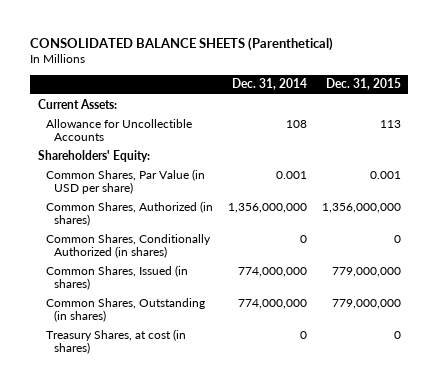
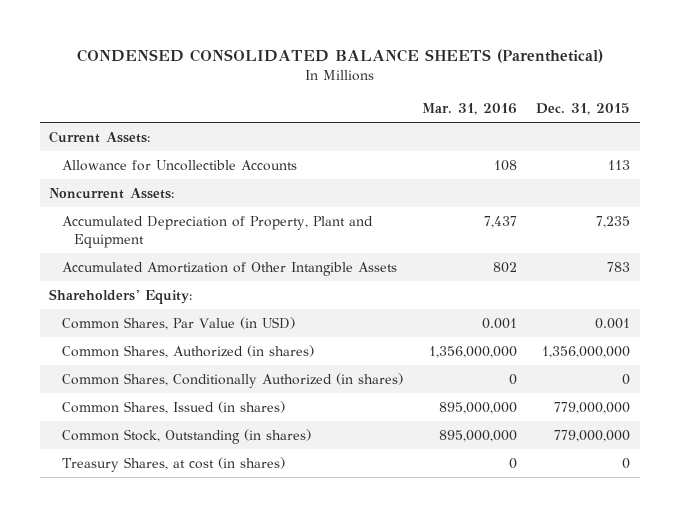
- CONSOLIDATED BALANCE SHEETS (Parenthetical)
+ CONDENSED CONSOLIDATED BALANCE SHEETS (Parenthetical)
- | Dec. 31, 2014 | Dec. 31, 2015
+ | Mar. 31, 2016 | Dec. 31, 2015
+ Noncurrent Assets:
+ Accumulated Depreciation of Property, Plant and Equipment | 7,437 | 7,235
+ Accumulated Amortization of Other Intangible Assets | 802 | 783
- Common Shares, Par Value (in USD per share) | 0.001 | 0.001
+ Common Shares, Par Value (in USD) | 0.001 | 0.001
- Common Shares, Outstanding (in shares) | 774,000,000 | 779,000,000
+ Common Stock, Outstanding (in shares) | 895,000,000 | 779,000,000

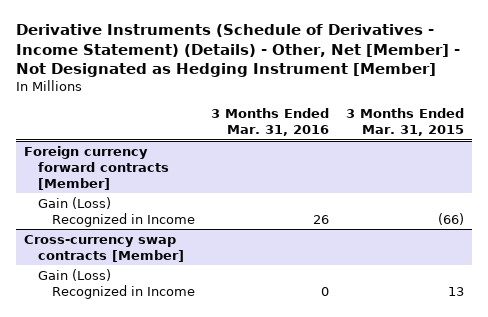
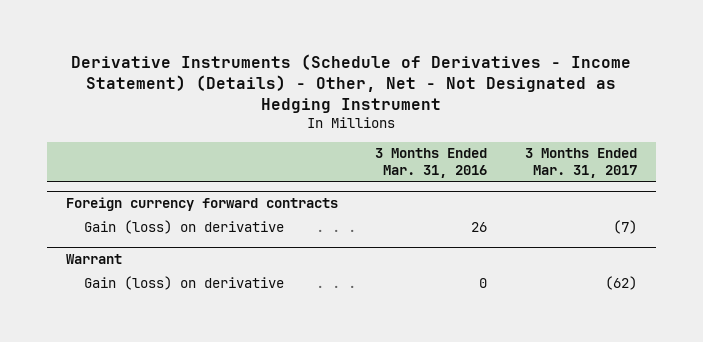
- Derivative Instruments (Schedule of Derivatives - Income Statement) (Details) - Other, Net [Member] - Not Designated as Hedging Instrument [Member]
+ Derivative Instruments (Schedule of Derivatives - Income Statement) (Details) - Other, Net - Not Designated as Hedging Instrument
- | 3 Months Ended Mar. 31, 2016 | 3 Months Ended Mar. 31, 2015
+ | 3 Months Ended Mar. 31, 2016 | 3 Months Ended Mar. 31, 2017
- Foreign currency forward contracts [Member]
- Gain (Loss) Recognized in Income | 26 | (66)
- Cross-currency swap contracts [Member]
- Gain (Loss) Recognized in Income | 0 | 13
+ Foreign currency forward contracts
+ Gain (loss) on derivative | 26 | (7)
+ Warrant
+ Gain (loss) on derivative | 0 | (62)

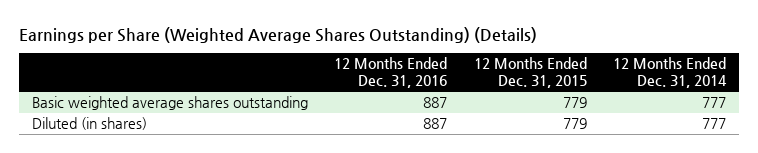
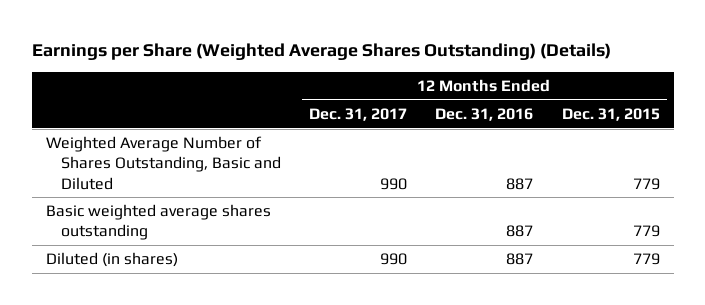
- | 12 Months Ended Dec. 31, 2016 | 12 Months Ended Dec. 31, 2015 | 12 Months Ended Dec. 31, 2014
+ | 12 Months Ended Dec. 31, 2017 | 12 Months Ended Dec. 31, 2016 | 12 Months Ended Dec. 31, 2015
+ Weighted Average Number of Shares Outstanding, Basic and Diluted | 990 | 887 | 779

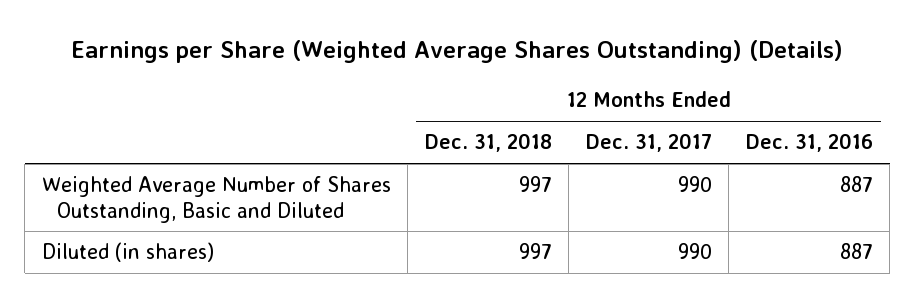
- | 12 Months Ended Dec. 31, 2017 | 12 Months Ended Dec. 31, 2016 | 12 Months Ended Dec. 31, 2015
+ | 12 Months Ended Dec. 31, 2018 | 12 Months Ended Dec. 31, 2017 | 12 Months Ended Dec. 31, 2016
- Basic weighted average shares outstanding | | 887 | 779

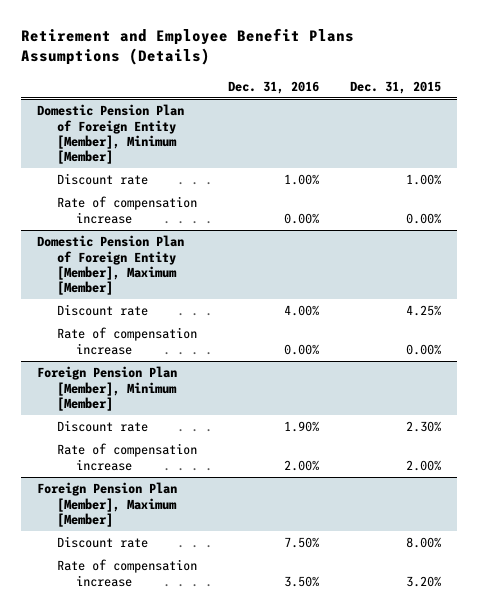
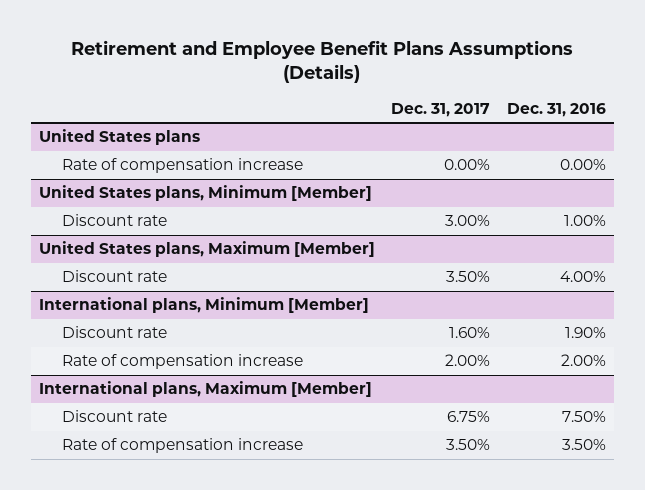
- | Dec. 31, 2016 | Dec. 31, 2015
+ | Dec. 31, 2017 | Dec. 31, 2016
- Domestic Pension Plan of Foreign Entity [Member], Minimum [Member]
- Discount rate | 1.00% | 1.00%
+ United States plans
- Domestic Pension Plan of Foreign Entity [Member], Maximum [Member]
+ United States plans, Minimum [Member]
+ Discount rate | 3.00% | 1.00%
+ United States plans, Maximum [Member]
- Rate of compensation increase | 0.00% | 0.00%
- Foreign Pension Plan [Member], Minimum [Member]
+ International plans, Minimum [Member]
- Foreign Pension Plan [Member], Maximum [Member]
+ International plans, Maximum [Member]

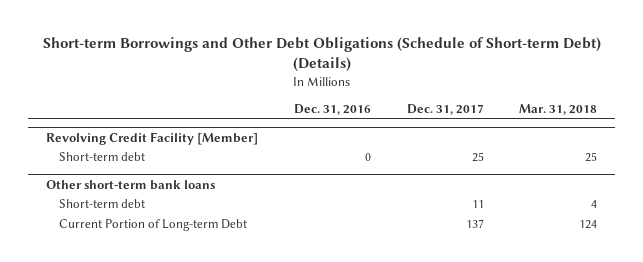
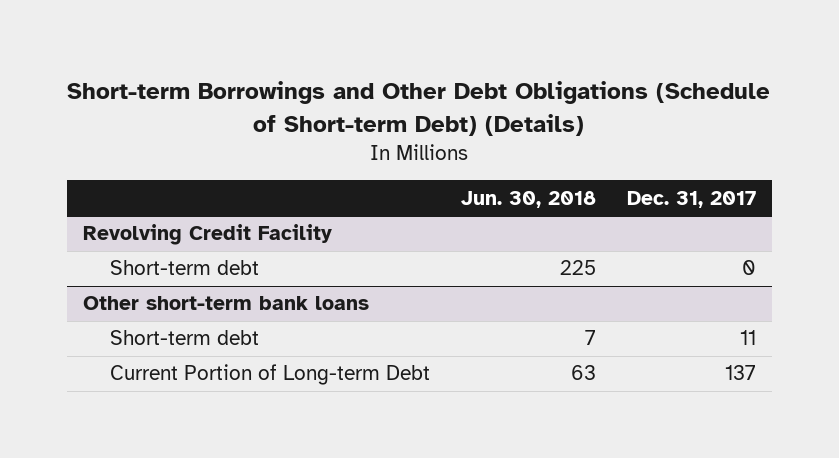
- | Dec. 31, 2016 | Dec. 31, 2017 | Mar. 31, 2018
+ | Jun. 30, 2018 | Dec. 31, 2017
- Revolving Credit Facility [Member]
- Short-term debt | 0 | 25 | 25
+ Revolving Credit Facility
+ Short-term debt | 225 | 0

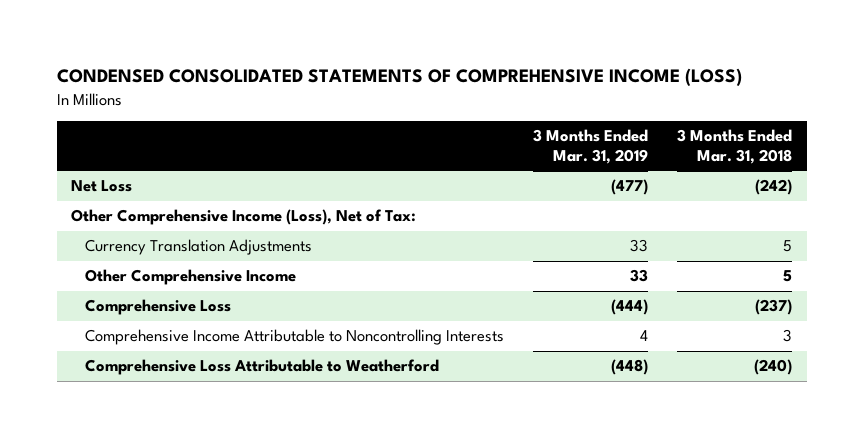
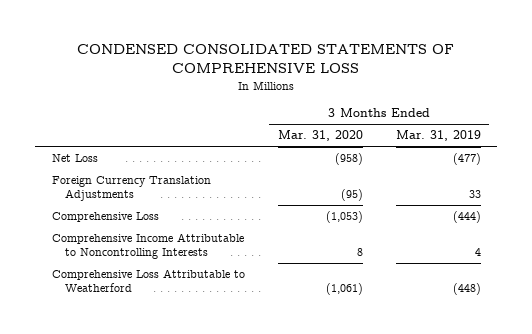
- CONDENSED CONSOLIDATED STATEMENTS OF COMPREHENSIVE INCOME (LOSS)
+ CONDENSED CONSOLIDATED STATEMENTS OF COMPREHENSIVE LOSS
- | 3 Months Ended Mar. 31, 2019 | 3 Months Ended Mar. 31, 2018
+ | 3 Months Ended Mar. 31, 2020 | 3 Months Ended Mar. 31, 2019
- Other Comprehensive Income (Loss), Net of Tax:
- Currency Translation Adjustments | 33 | 5
- Other Comprehensive Income | 33 | 5
+ Foreign Currency Translation Adjustments | (95) | 33

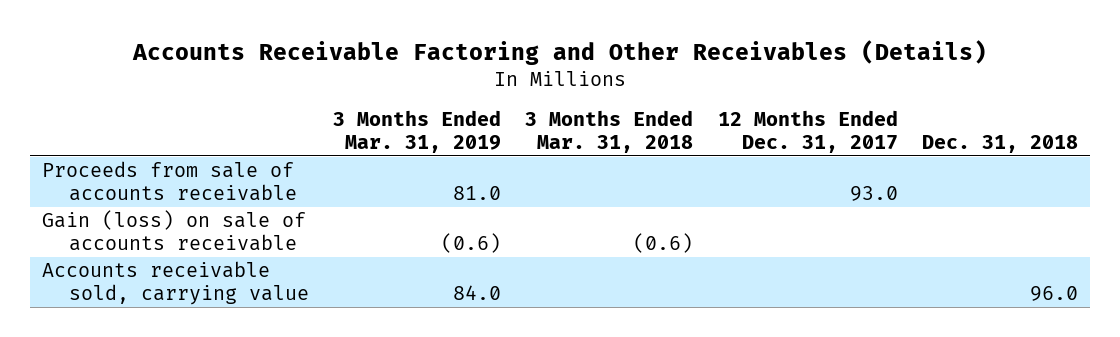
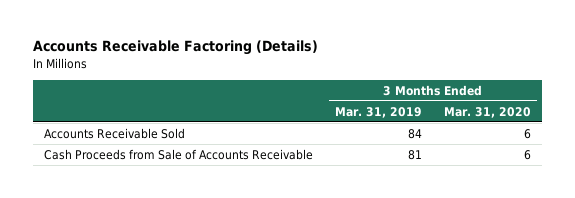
- Accounts Receivable Factoring and Other Receivables (Details)
+ Accounts Receivable Factoring (Details)
- | 3 Months Ended Mar. 31, 2019 | 3 Months Ended Mar. 31, 2018 | 12 Months Ended Dec. 31, 2017 | Dec. 31, 2018
+ | 3 Months Ended Mar. 31, 2019 | 3 Months Ended Mar. 31, 2020
- Proceeds from sale of accounts receivable | 81.0 | | 93.0 |
- Gain (loss) on sale of accounts receivable | (0.6) | (0.6) | |
- Accounts receivable sold, carrying value | 84.0 | | | 96.0
+ Accounts Receivable Sold | 84 | 6
+ Cash Proceeds from Sale of Accounts Receivable | 81 | 6

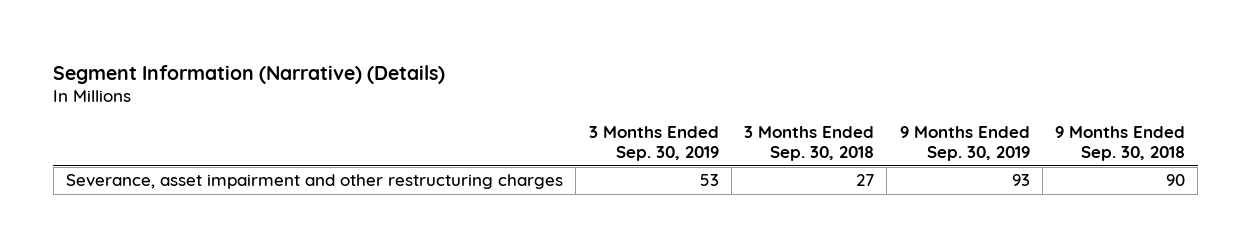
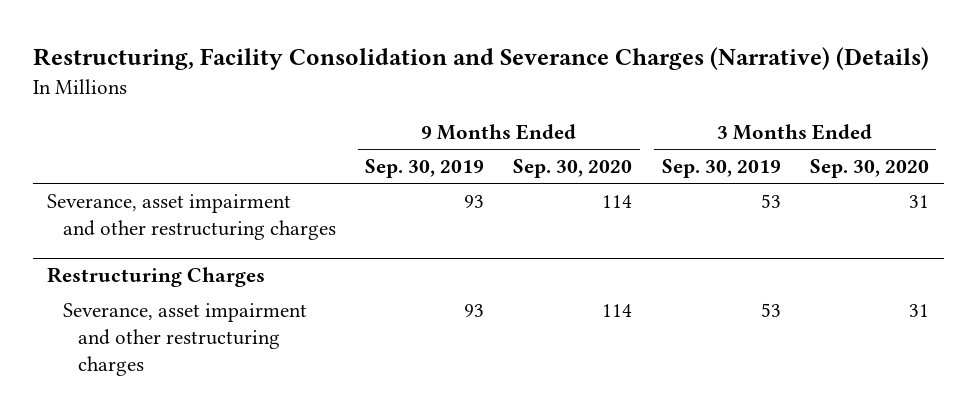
- Segment Information (Narrative) (Details)
+ Restructuring, Facility Consolidation and Severance Charges (Narrative) (Details)
- | 3 Months Ended Sep. 30, 2019 | 3 Months Ended Sep. 30, 2018 | 9 Months Ended Sep. 30, 2019 | 9 Months Ended Sep. 30, 2018
+ | 9 Months Ended Sep. 30, 2019 | 9 Months Ended Sep. 30, 2020 | 3 Months Ended Sep. 30, 2019 | 3 Months Ended Sep. 30, 2020
+ Restructuring Charges
+ Severance, asset impairment and other restructuring charges | 93 | 114 | 53 | 31

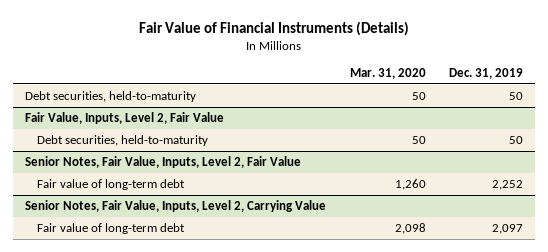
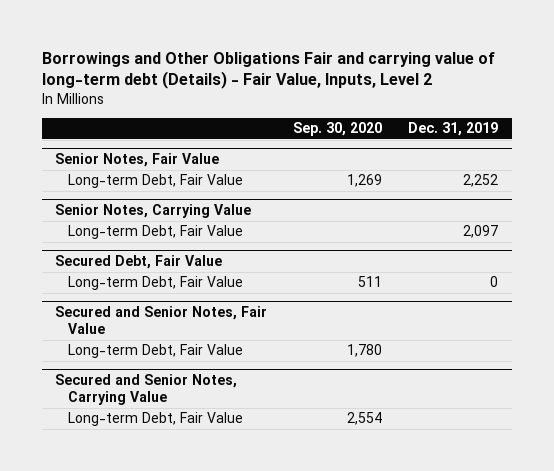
- Fair Value of Financial Instruments (Details)
+ Borrowings and Other Obligations Fair and carrying value of long-term debt (Details) - Fair Value, Inputs, Level 2
- | Mar. 31, 2020 | Dec. 31, 2019
+ | Sep. 30, 2020 | Dec. 31, 2019
- Debt securities, held-to-maturity | 50 | 50
- Fair Value, Inputs, Level 2, Fair Value
- Debt securities, held-to-maturity | 50 | 50
- Senior Notes, Fair Value, Inputs, Level 2, Fair Value
- Fair value of long-term debt | 1,260 | 2,252
- Senior Notes, Fair Value, Inputs, Level 2, Carrying Value
- Fair value of long-term debt | 2,098 | 2,097
+ Senior Notes, Fair Value
+ Long-term Debt, Fair Value | 1,269 | 2,252
+ Senior Notes, Carrying Value
+ Long-term Debt, Fair Value | | 2,097
+ Secured Debt, Fair Value
+ Long-term Debt, Fair Value | 511 | 0
+ Secured and Senior Notes, Fair Value
+ Long-term Debt, Fair Value | 1,780 |
+ Secured and Senior Notes, Carrying Value
+ Long-term Debt, Fair Value | 2,554 |

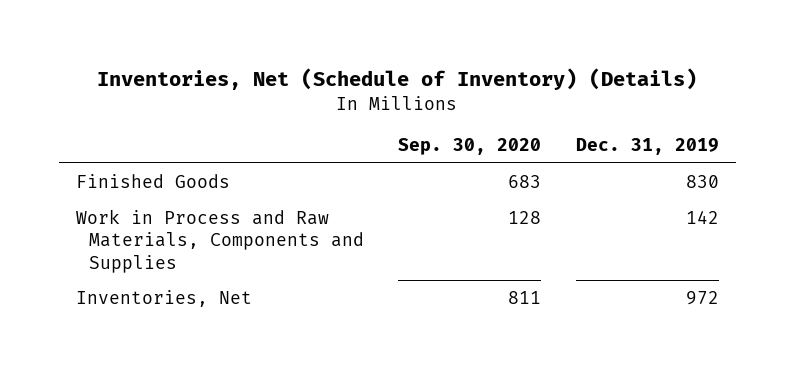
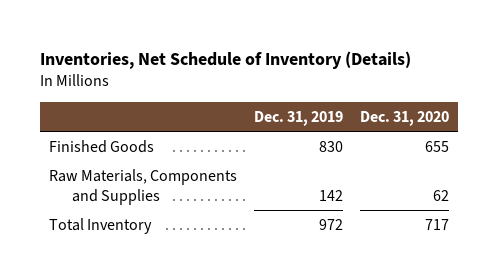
- Inventories, Net (Schedule of Inventory) (Details)
+ Inventories, Net Schedule of Inventory (Details)
- | Sep. 30, 2020 | Dec. 31, 2019
+ | Dec. 31, 2019 | Dec. 31, 2020
- Work in Process and Raw Materials, Components and Supplies | 128 | 142
- Inventories, Net | 811 | 972
+ Raw Materials, Components and Supplies | 142 | 62
+ Total Inventory | 972 | 717

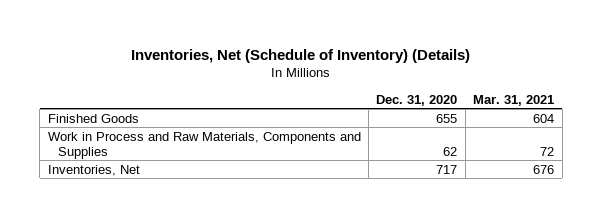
- Inventories, Net Schedule of Inventory (Details)
+ Inventories, Net (Schedule of Inventory) (Details)
- | Dec. 31, 2019 | Dec. 31, 2020
+ | Dec. 31, 2020 | Mar. 31, 2021
- Raw Materials, Components and Supplies | 142 | 62
- Total Inventory | 972 | 717
+ Work in Process and Raw Materials, Components and Supplies | 62 | 72
+ Inventories, Net | 717 | 676

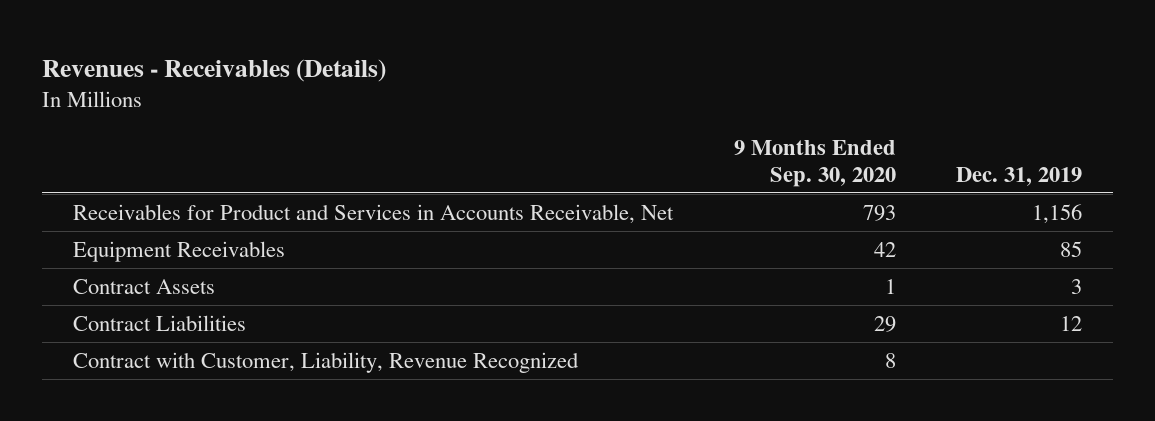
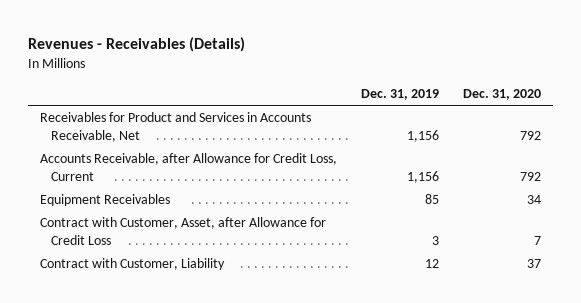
- | 9 Months Ended Sep. 30, 2020 | Dec. 31, 2019
+ | Dec. 31, 2019 | Dec. 31, 2020
+ Accounts Receivable, after Allowance for Credit Loss, Current | 1,156 | 792
- Contract Assets | 1 | 3
- Contract Liabilities | 29 | 12
- Contract with Customer, Liability, Revenue Recognized | 8 |
+ Contract with Customer, Asset, after Allowance for Credit Loss | 3 | 7
+ Contract with Customer, Liability | 12 | 37

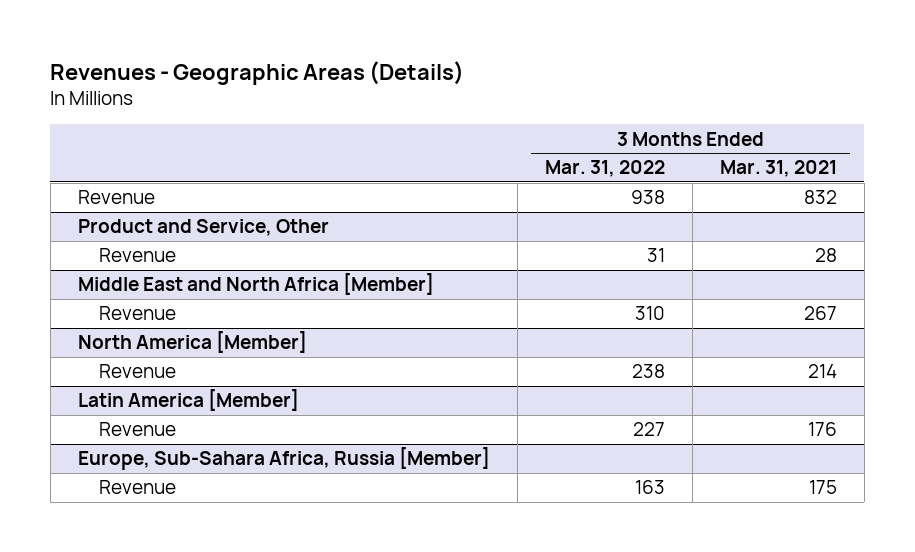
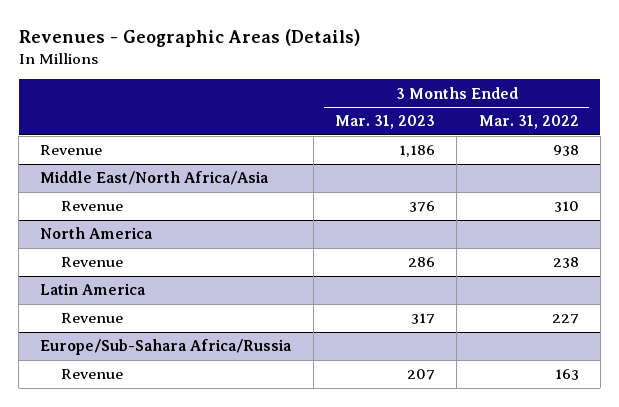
- | 3 Months Ended Mar. 31, 2022 | 3 Months Ended Mar. 31, 2021
+ | 3 Months Ended Mar. 31, 2023 | 3 Months Ended Mar. 31, 2022
- Product and Service, Other
- Revenue | 31 | 28
- Middle East and North Africa [Member]
+ Middle East/North Africa/Asia
- North America [Member]
+ North America
- Latin America [Member]
+ Latin America
- Europe, Sub-Sahara Africa, Russia [Member]
+ Europe/Sub-Sahara Africa/Russia

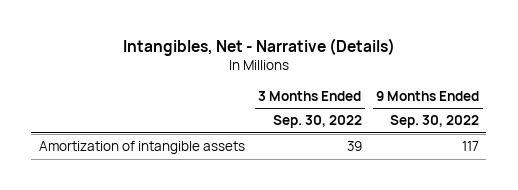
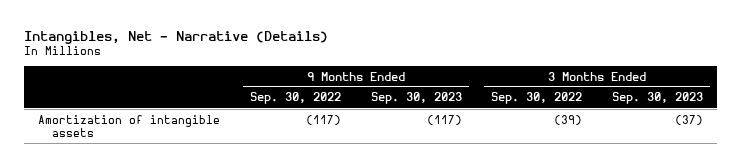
- | 3 Months Ended Sep. 30, 2022 | 9 Months Ended Sep. 30, 2022
+ | 9 Months Ended Sep. 30, 2022 | 9 Months Ended Sep. 30, 2023 | 3 Months Ended Sep. 30, 2022 | 3 Months Ended Sep. 30, 2023
- Amortization of intangible assets | 39 | 117
+ Amortization of intangible assets | (117) | (117) | (39) | (37)

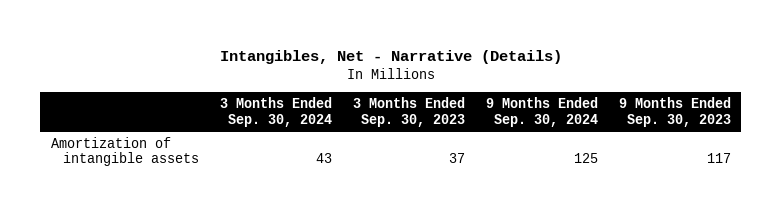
- | 9 Months Ended Sep. 30, 2022 | 9 Months Ended Sep. 30, 2023 | 3 Months Ended Sep. 30, 2022 | 3 Months Ended Sep. 30, 2023
+ | 3 Months Ended Sep. 30, 2024 | 3 Months Ended Sep. 30, 2023 | 9 Months Ended Sep. 30, 2024 | 9 Months Ended Sep. 30, 2023
- Amortization of intangible assets | (117) | (117) | (39) | (37)
+ Amortization of intangible assets | 43 | 37 | 125 | 117

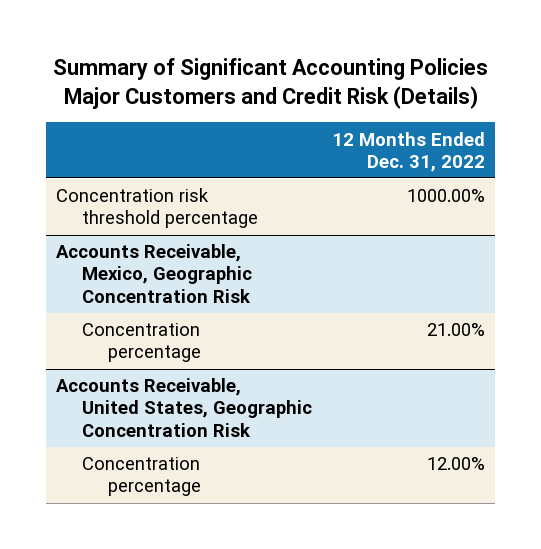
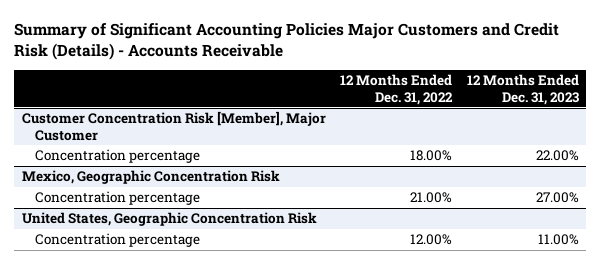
- Summary of Significant Accounting Policies Major Customers and Credit Risk (Details)
+ Summary of Significant Accounting Policies Major Customers and Credit Risk (Details) - Accounts Receivable
- | 12 Months Ended Dec. 31, 2022
+ | 12 Months Ended Dec. 31, 2022 | 12 Months Ended Dec. 31, 2023
- Concentration risk threshold percentage | 1000.00%
- Accounts Receivable, Mexico, Geographic Concentration Risk
+ Customer Concentration Risk [Member], Major Customer
+ Concentration percentage | 18.00% | 22.00%
+ Mexico, Geographic Concentration Risk
- Accounts Receivable, United States, Geographic Concentration Risk
+ United States, Geographic Concentration Risk

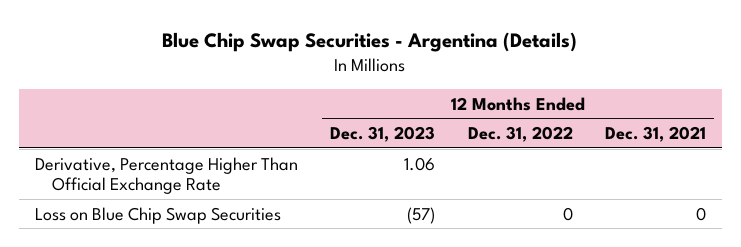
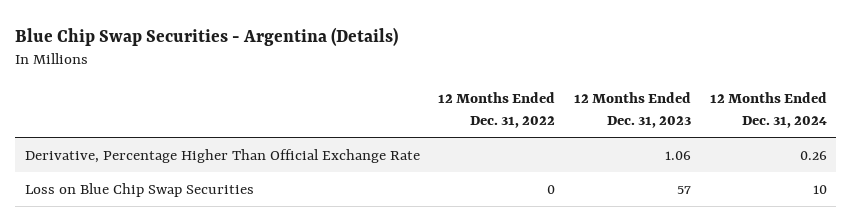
- | 12 Months Ended Dec. 31, 2023 | 12 Months Ended Dec. 31, 2022 | 12 Months Ended Dec. 31, 2021
+ | 12 Months Ended Dec. 31, 2022 | 12 Months Ended Dec. 31, 2023 | 12 Months Ended Dec. 31, 2024
- Loss on Blue Chip Swap Securities | (57) | 0 | 0
+ Loss on Blue Chip Swap Securities | 0 | 57 | 10

